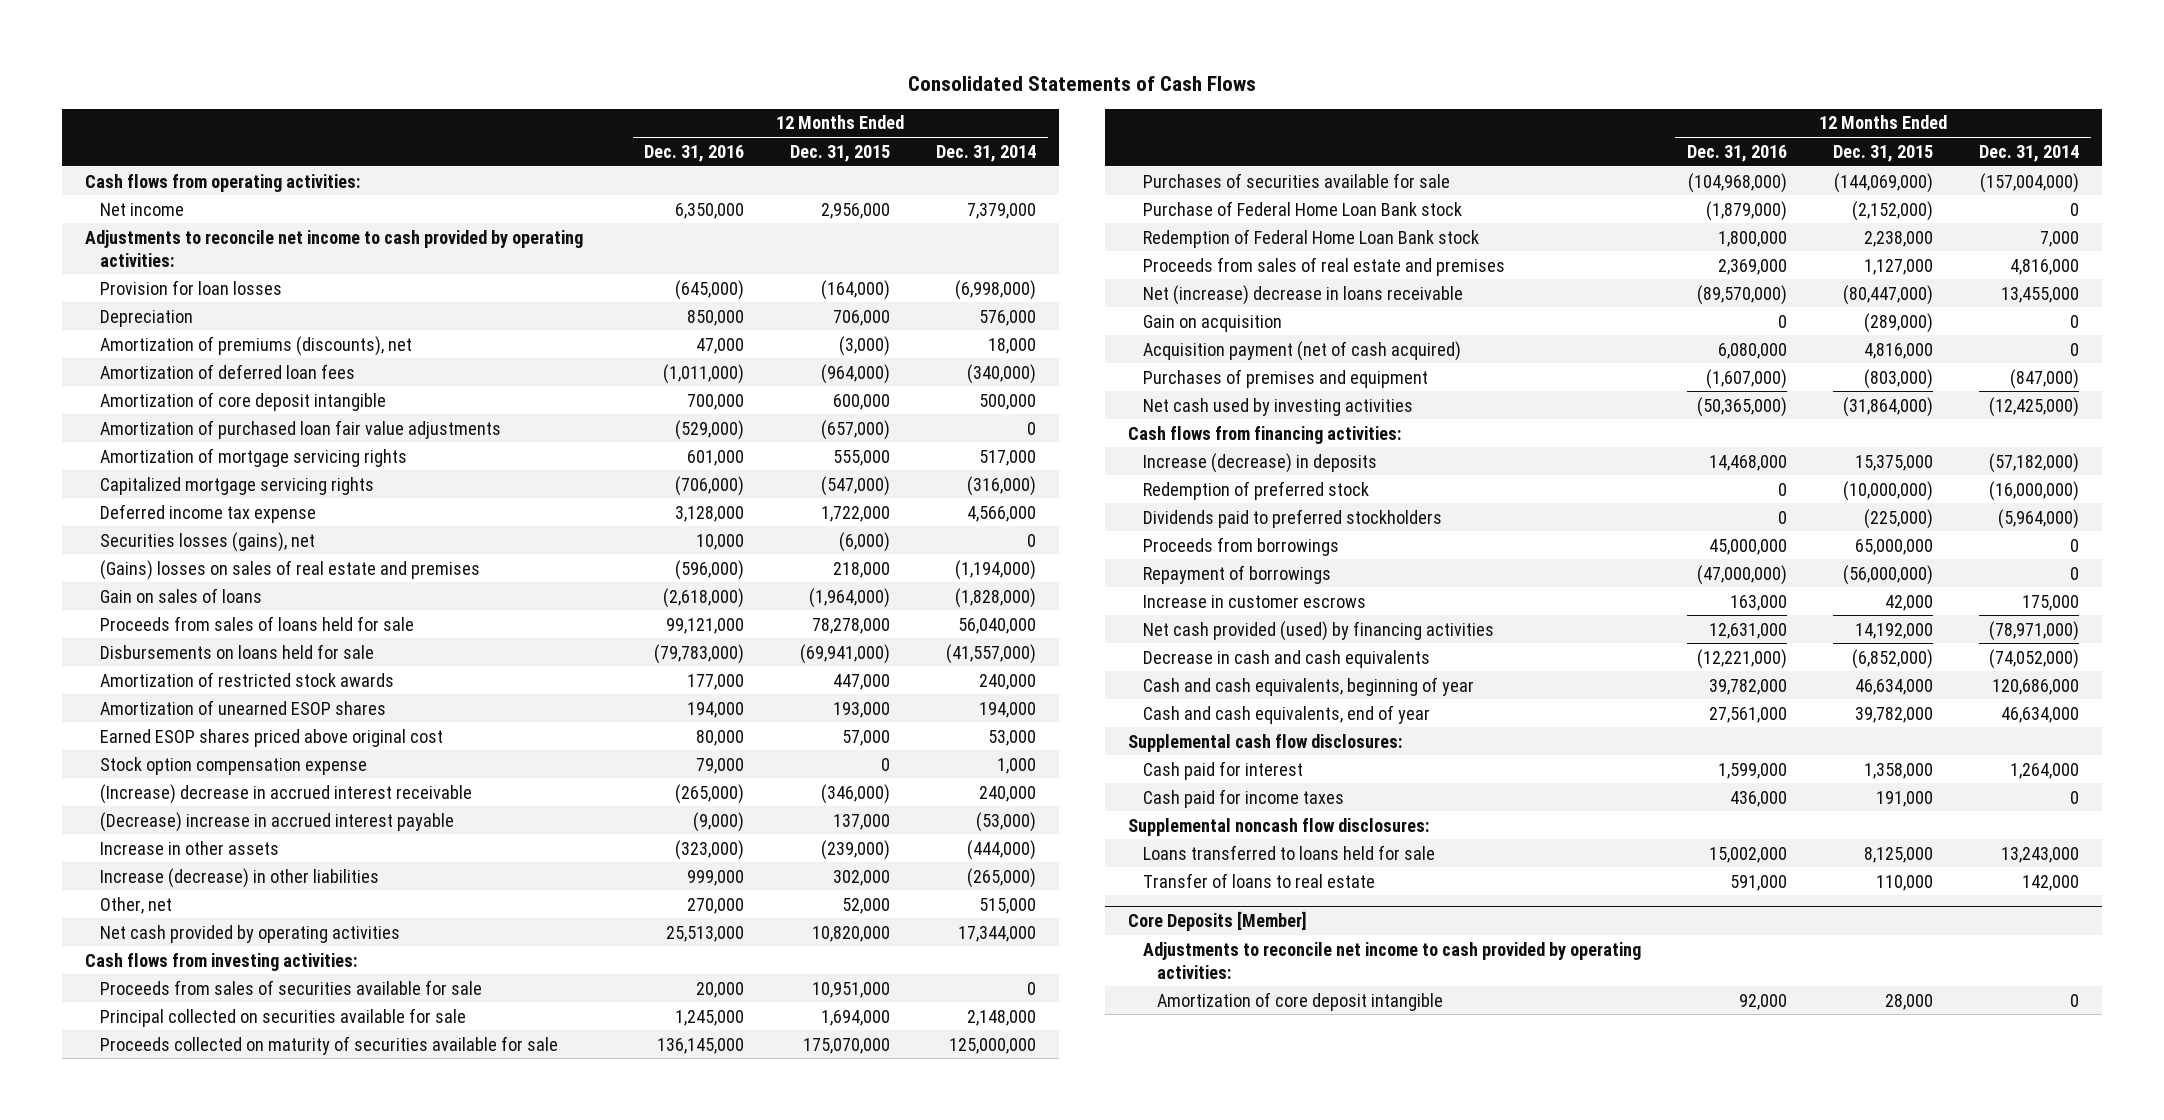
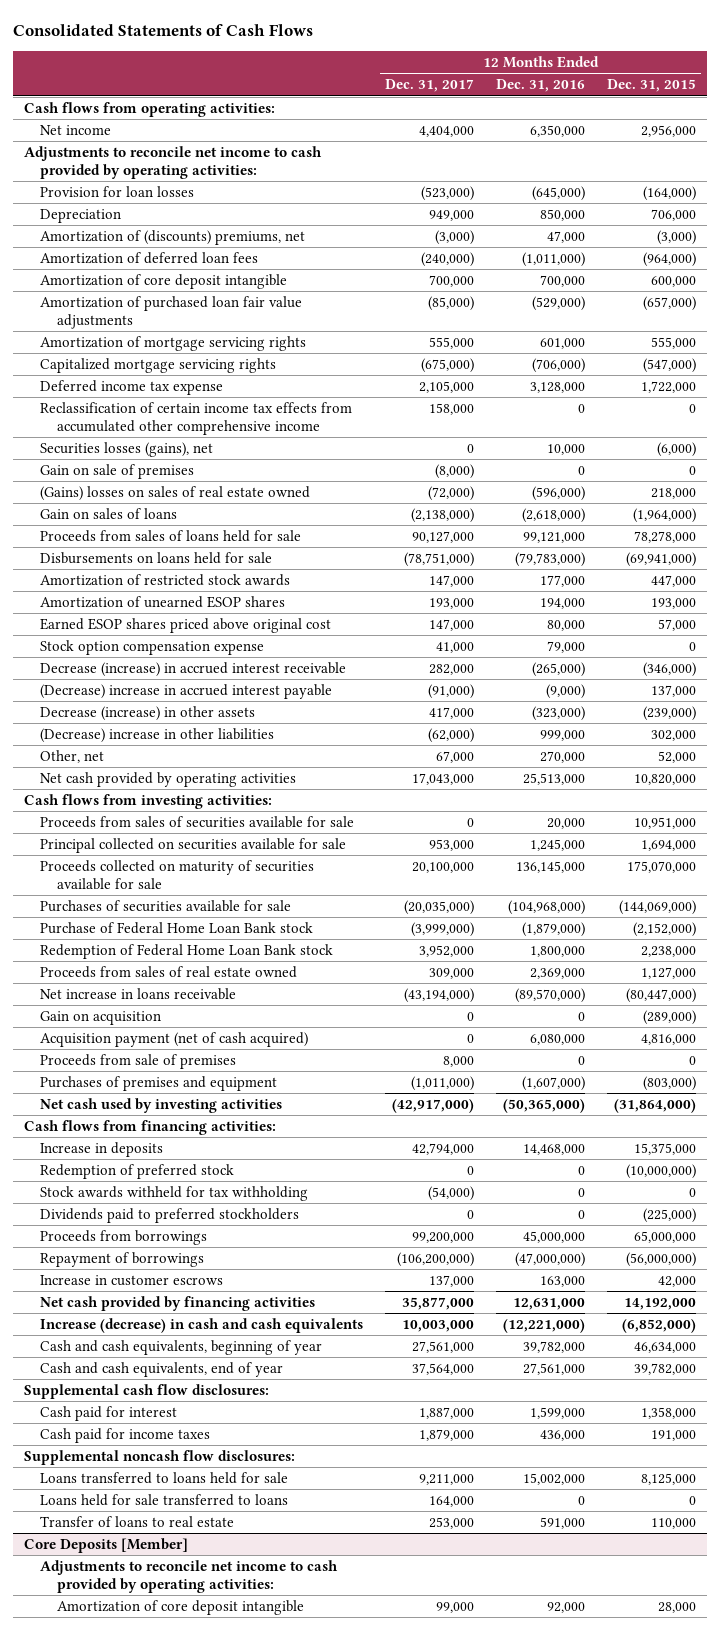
- | 12 Months Ended Dec. 31, 2016 | 12 Months Ended Dec. 31, 2015 | 12 Months Ended Dec. 31, 2014
+ | 12 Months Ended Dec. 31, 2017 | 12 Months Ended Dec. 31, 2016 | 12 Months Ended Dec. 31, 2015
- Amortization of premiums (discounts), net | 47,000 | (3,000) | 18,000
+ Amortization of (discounts) premiums, net | (3,000) | 47,000 | (3,000)
+ Reclassification of certain income tax effects from accumulated other comprehensive income | 158,000 | 0 | 0
- (Gains) losses on sales of real estate and premises | (596,000) | 218,000 | (1,194,000)
+ Gain on sale of premises | (8,000) | 0 | 0
+ (Gains) losses on sales of real estate owned | (72,000) | (596,000) | 218,000
- (Increase) decrease in accrued interest receivable | (265,000) | (346,000) | 240,000
+ Decrease (increase) in accrued interest receivable | 282,000 | (265,000) | (346,000)
- Increase in other assets | (323,000) | (239,000) | (444,000)
- Increase (decrease) in other liabilities | 999,000 | 302,000 | (265,000)
+ Decrease (increase) in other assets | 417,000 | (323,000) | (239,000)
+ (Decrease) increase in other liabilities | (62,000) | 999,000 | 302,000
- Proceeds from sales of real estate and premises | 2,369,000 | 1,127,000 | 4,816,000
- Net (increase) decrease in loans receivable | (89,570,000) | (80,447,000) | 13,455,000
+ Proceeds from sales of real estate owned | 309,000 | 2,369,000 | 1,127,000
+ Net increase in loans receivable | (43,194,000) | (89,570,000) | (80,447,000)
+ Proceeds from sale of premises | 8,000 | 0 | 0
- Increase (decrease) in deposits | 14,468,000 | 15,375,000 | (57,182,000)
+ Increase in deposits | 42,794,000 | 14,468,000 | 15,375,000
+ Stock awards withheld for tax withholding | (54,000) | 0 | 0
- Net cash provided (used) by financing activities | 12,631,000 | 14,192,000 | (78,971,000)
- Decrease in cash and cash equivalents | (12,221,000) | (6,852,000) | (74,052,000)
+ Net cash provided by financing activities | 35,877,000 | 12,631,000 | 14,192,000
+ Increase (decrease) in cash and cash equivalents | 10,003,000 | (12,221,000) | (6,852,000)
+ Loans held for sale transferred to loans | 164,000 | 0 | 0

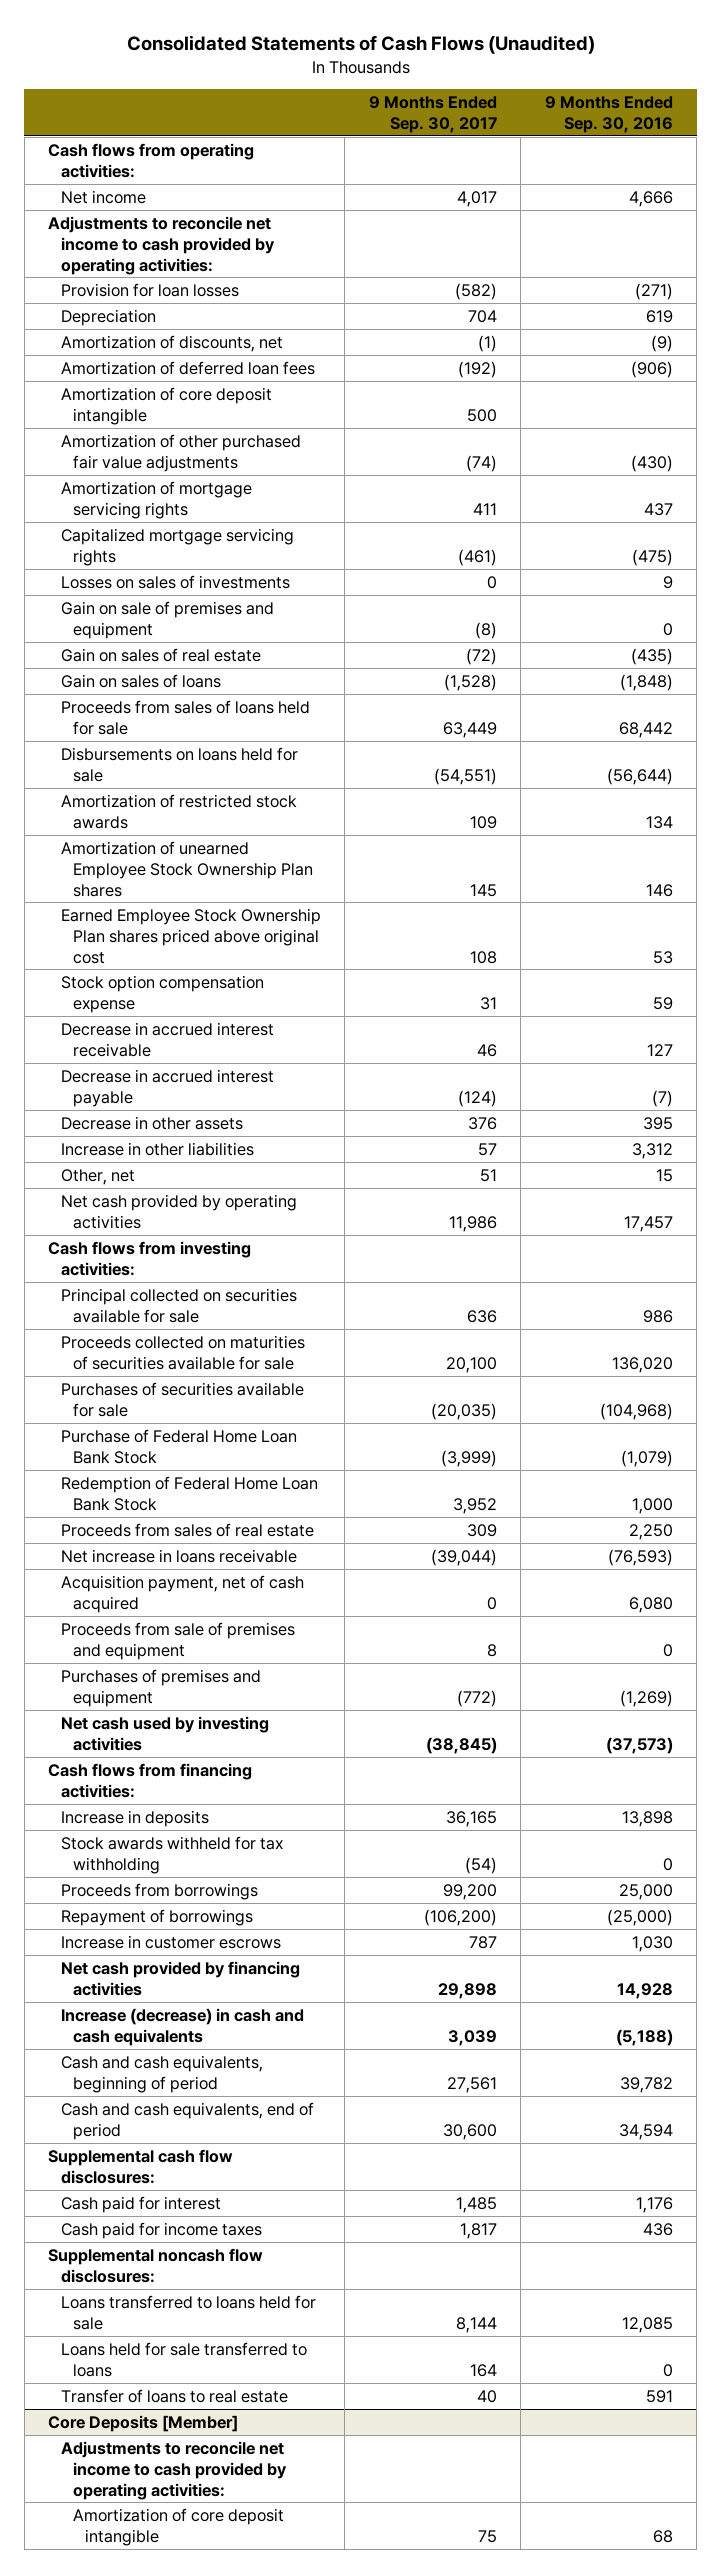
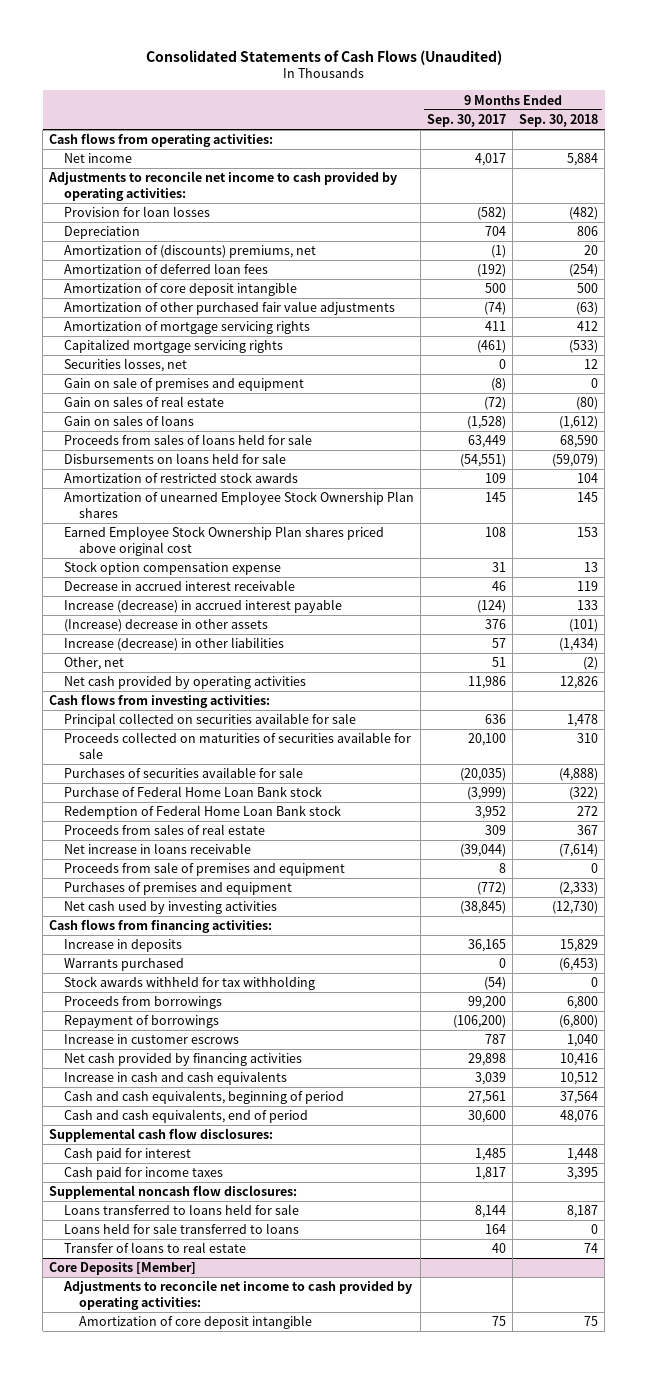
- | 9 Months Ended Sep. 30, 2017 | 9 Months Ended Sep. 30, 2016
+ | 9 Months Ended Sep. 30, 2017 | 9 Months Ended Sep. 30, 2018
- Amortization of discounts, net | (1) | (9)
+ Amortization of (discounts) premiums, net | (1) | 20
- Losses on sales of investments | 0 | 9
+ Securities losses, net | 0 | 12
- Decrease in accrued interest payable | (124) | (7)
- Decrease in other assets | 376 | 395
- Increase in other liabilities | 57 | 3,312
+ Increase (decrease) in accrued interest payable | (124) | 133
+ (Increase) decrease in other assets | 376 | (101)
+ Increase (decrease) in other liabilities | 57 | (1,434)
- Purchase of Federal Home Loan Bank Stock | (3,999) | (1,079)
- Redemption of Federal Home Loan Bank Stock | 3,952 | 1,000
+ Purchase of Federal Home Loan Bank stock | (3,999) | (322)
+ Redemption of Federal Home Loan Bank stock | 3,952 | 272
- Acquisition payment, net of cash acquired | 0 | 6,080
+ Warrants purchased | 0 | (6,453)
- Increase (decrease) in cash and cash equivalents | 3,039 | (5,188)
+ Increase in cash and cash equivalents | 3,039 | 10,512

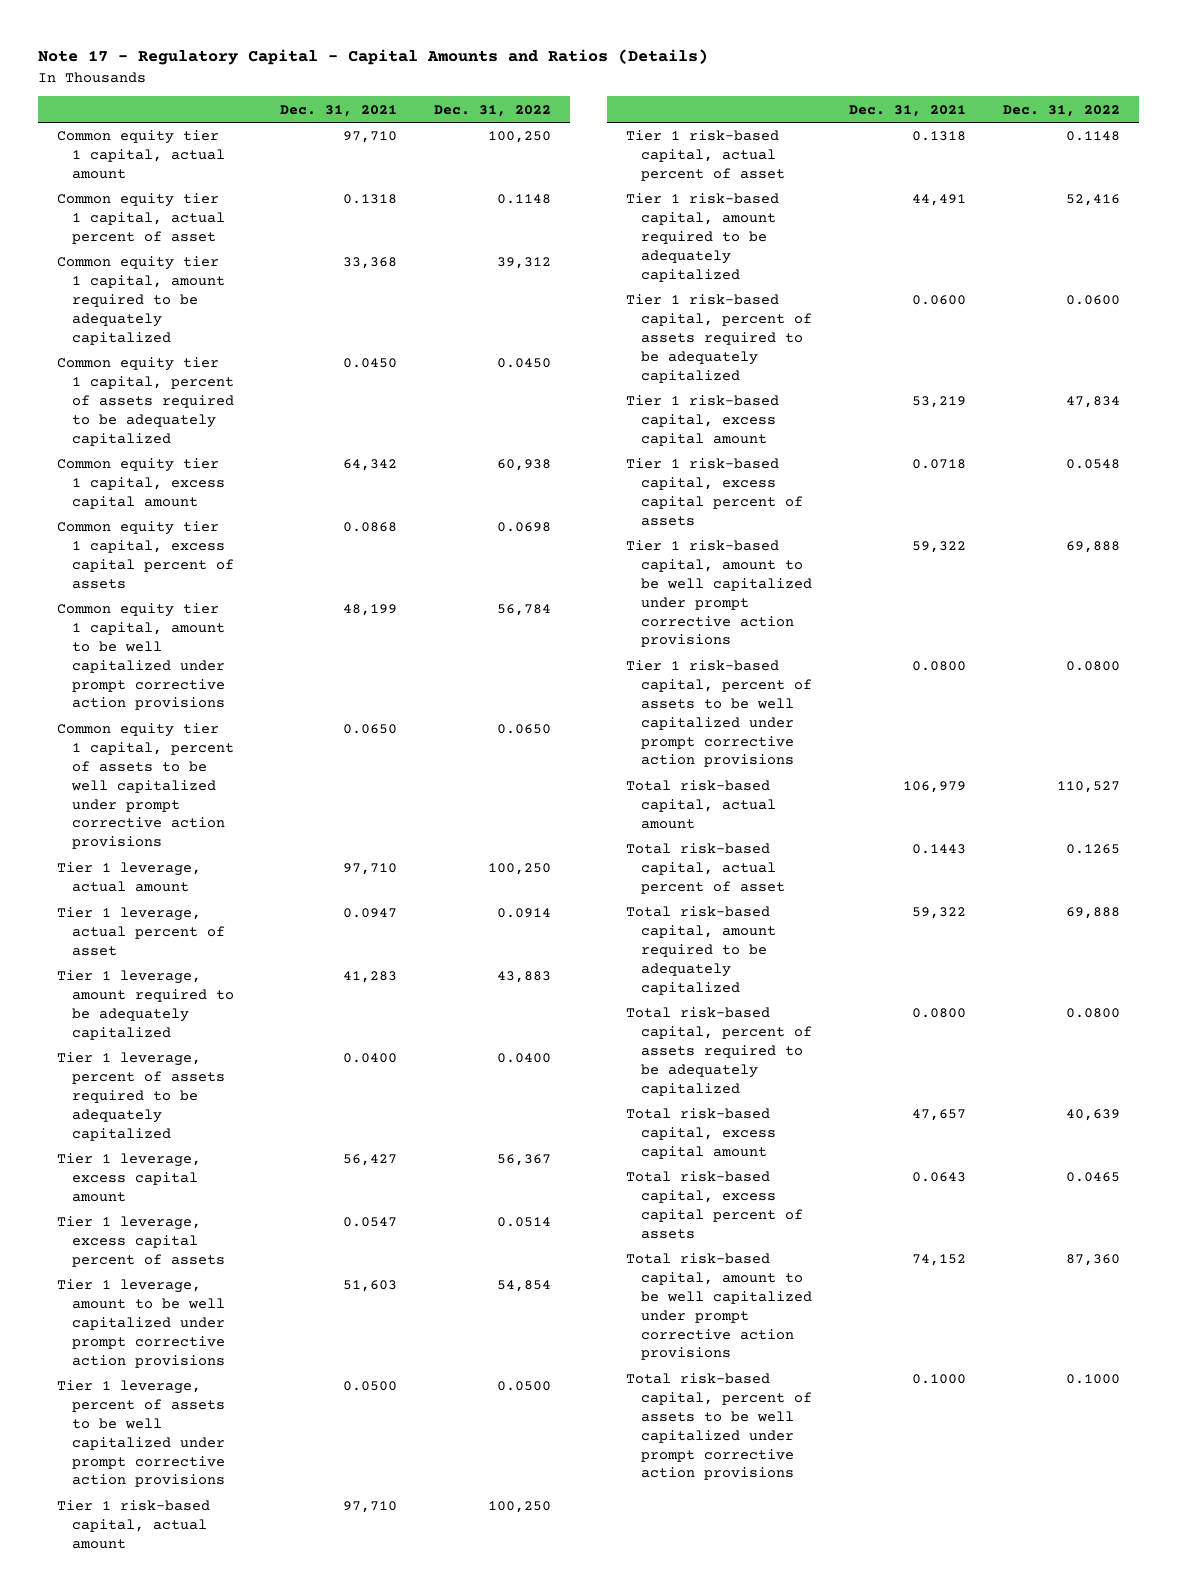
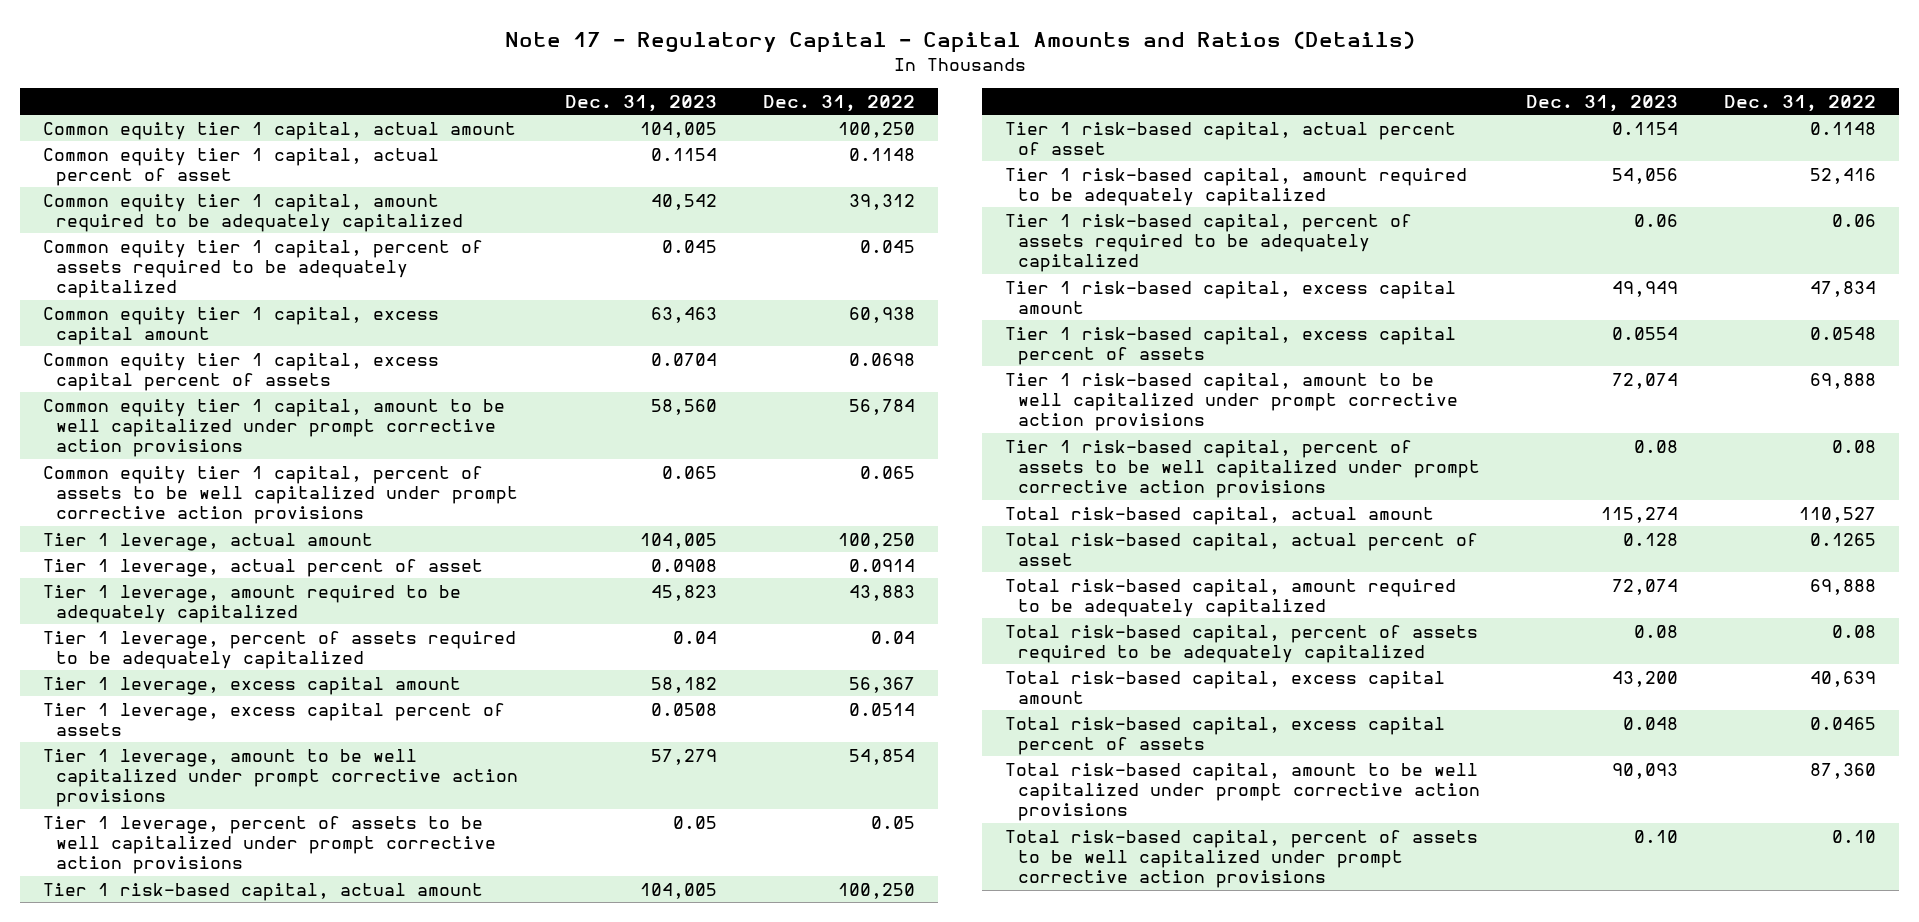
- | Dec. 31, 2021 | Dec. 31, 2022
+ | Dec. 31, 2023 | Dec. 31, 2022
- Common equity tier 1 capital, percent of assets required to be adequately capitalized | 0.0450 | 0.0450
+ Common equity tier 1 capital, percent of assets required to be adequately capitalized | 0.045 | 0.045
- Common equity tier 1 capital, percent of assets to be well capitalized under prompt corrective action provisions | 0.0650 | 0.0650
+ Common equity tier 1 capital, percent of assets to be well capitalized under prompt corrective action provisions | 0.065 | 0.065
- Tier 1 leverage, percent of assets required to be adequately capitalized | 0.0400 | 0.0400
+ Tier 1 leverage, percent of assets required to be adequately capitalized | 0.04 | 0.04
- Tier 1 leverage, percent of assets to be well capitalized under prompt corrective action provisions | 0.0500 | 0.0500
+ Tier 1 leverage, percent of assets to be well capitalized under prompt corrective action provisions | 0.05 | 0.05
- Tier 1 risk-based capital, percent of assets required to be adequately capitalized | 0.0600 | 0.0600
+ Tier 1 risk-based capital, percent of assets required to be adequately capitalized | 0.06 | 0.06
- Tier 1 risk-based capital, percent of assets to be well capitalized under prompt corrective action provisions | 0.0800 | 0.0800
+ Tier 1 risk-based capital, percent of assets to be well capitalized under prompt corrective action provisions | 0.08 | 0.08
- Total risk-based capital, percent of assets required to be adequately capitalized | 0.0800 | 0.0800
+ Total risk-based capital, percent of assets required to be adequately capitalized | 0.08 | 0.08
- Total risk-based capital, percent of assets to be well capitalized under prompt corrective action provisions | 0.1000 | 0.1000
+ Total risk-based capital, percent of assets to be well capitalized under prompt corrective action provisions | 0.10 | 0.10

